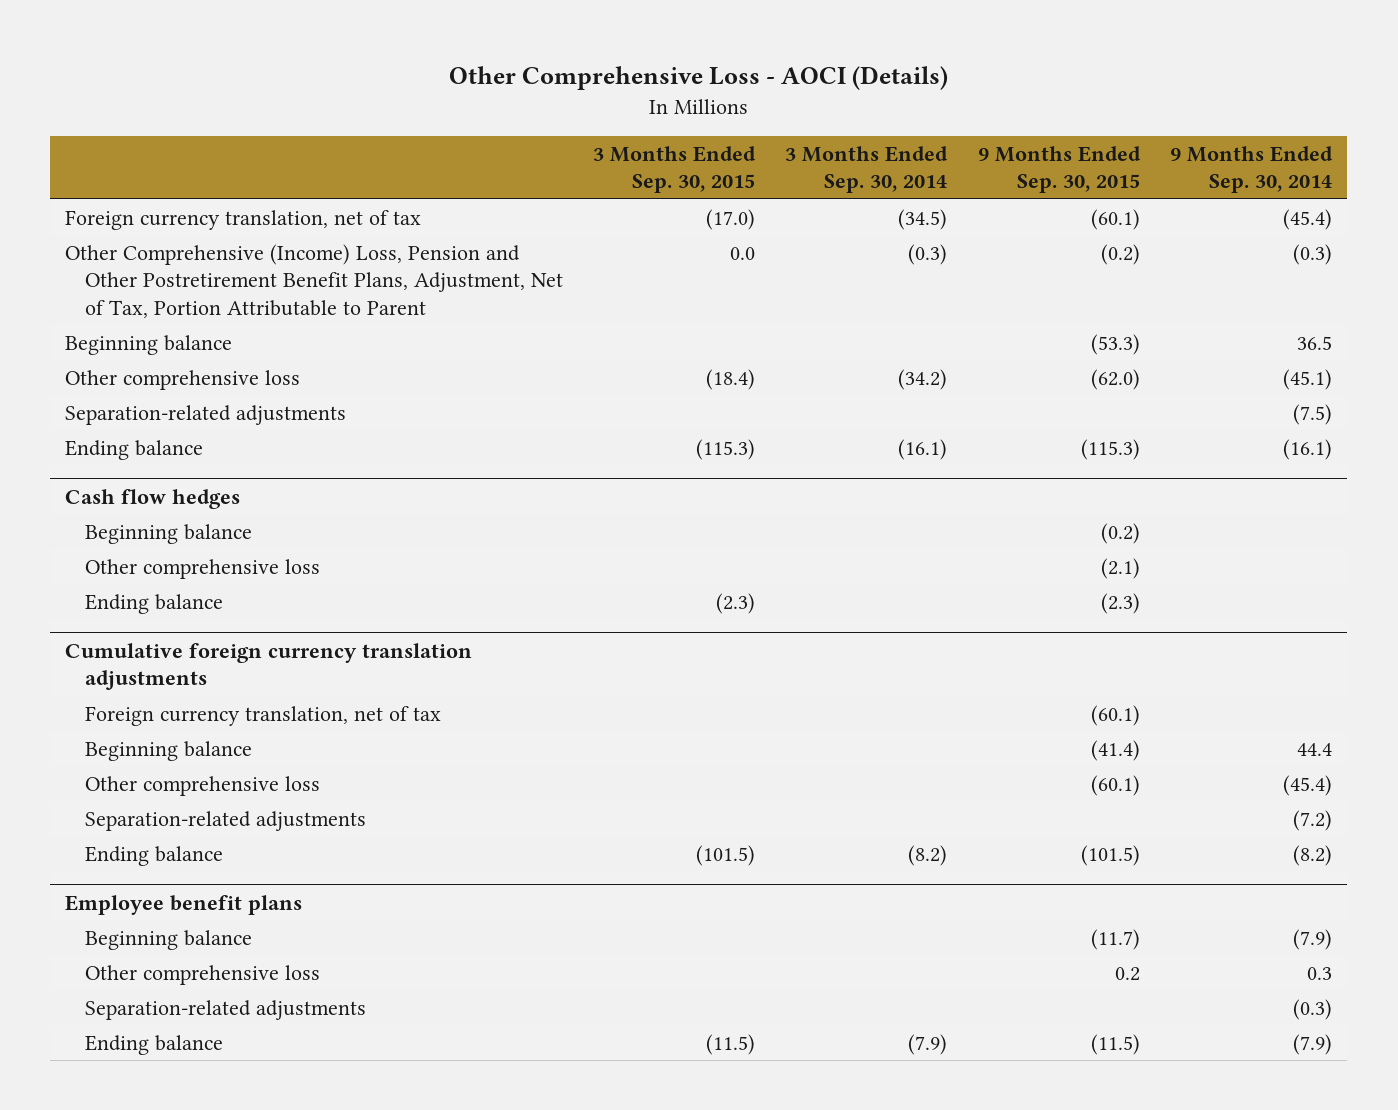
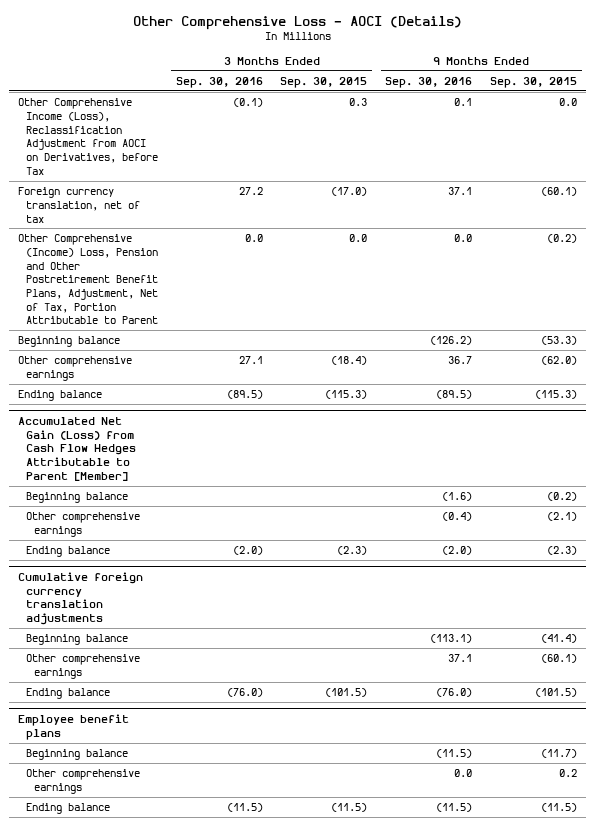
- | 3 Months Ended Sep. 30, 2015 | 3 Months Ended Sep. 30, 2014 | 9 Months Ended Sep. 30, 2015 | 9 Months Ended Sep. 30, 2014
+ | 3 Months Ended Sep. 30, 2016 | 3 Months Ended Sep. 30, 2015 | 9 Months Ended Sep. 30, 2016 | 9 Months Ended Sep. 30, 2015
+ Other Comprehensive Income (Loss), Reclassification Adjustment from AOCI on Derivatives, before Tax | (0.1) | 0.3 | 0.1 | 0.0
- Other comprehensive loss | (18.4) | (34.2) | (62.0) | (45.1)
- Separation-related adjustments | | | | (7.5)
+ Other comprehensive earnings | 27.1 | (18.4) | 36.7 | (62.0)
- Cash flow hedges
+ Accumulated Net Gain (Loss) from Cash Flow Hedges Attributable to Parent [Member]
- Other comprehensive loss | | | (2.1) |
+ Other comprehensive earnings | | | (0.4) | (2.1)
@ Cumulative foreign currency translation adjustments
- Foreign currency translation, net of tax | | | (60.1) |
- Other comprehensive loss | | | (60.1) | (45.4)
- Separation-related adjustments | | | | (7.2)
+ Other comprehensive earnings | | | 37.1 | (60.1)
@ Employee benefit plans
- Other comprehensive loss | | | 0.2 | 0.3
- Separation-related adjustments | | | | (0.3)
+ Other comprehensive earnings | | | 0.0 | 0.2

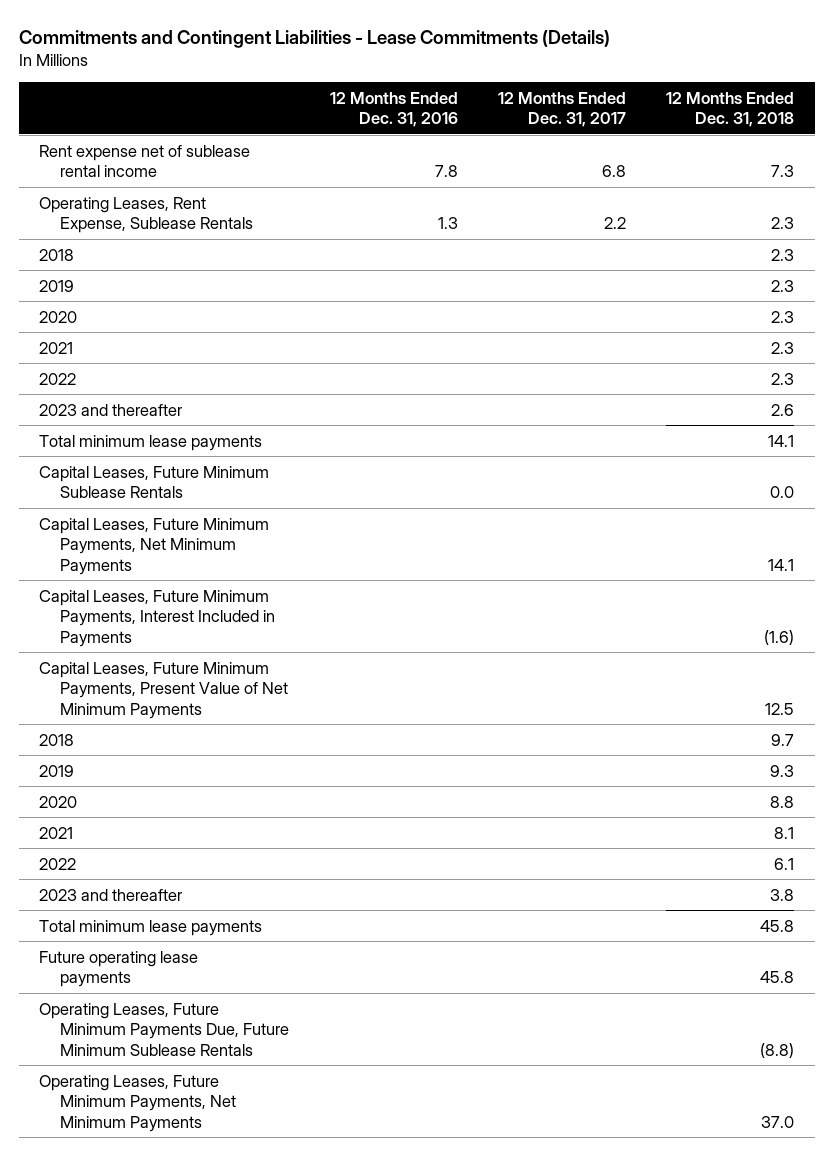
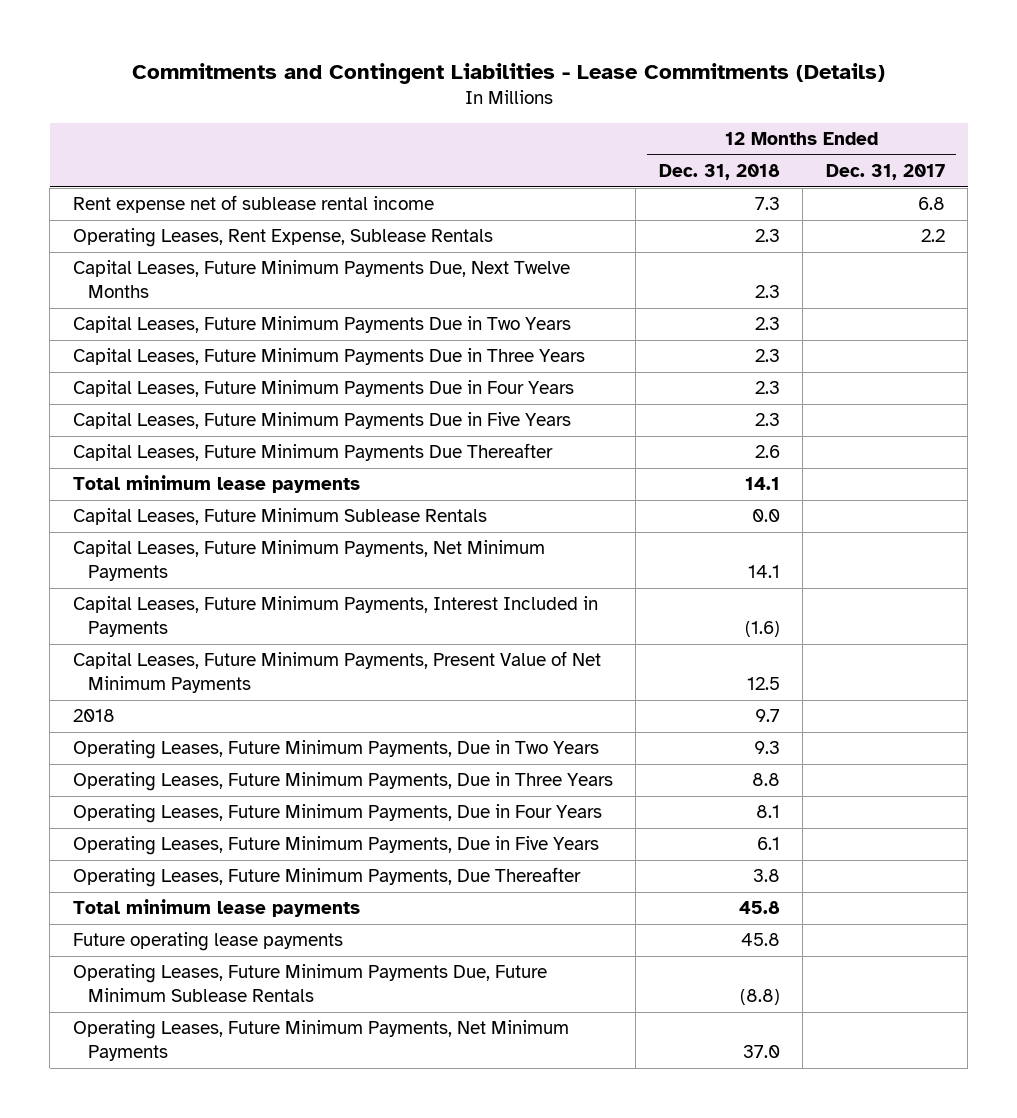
- | 12 Months Ended Dec. 31, 2016 | 12 Months Ended Dec. 31, 2017 | 12 Months Ended Dec. 31, 2018
+ | 12 Months Ended Dec. 31, 2018 | 12 Months Ended Dec. 31, 2017
- 2018 | | | 2.3
- 2019 | | | 2.3
- 2020 | | | 2.3
- 2021 | | | 2.3
- 2022 | | | 2.3
- 2023 and thereafter | | | 2.6
+ Capital Leases, Future Minimum Payments Due, Next Twelve Months | 2.3 |
+ Capital Leases, Future Minimum Payments Due in Two Years | 2.3 |
+ Capital Leases, Future Minimum Payments Due in Three Years | 2.3 |
+ Capital Leases, Future Minimum Payments Due in Four Years | 2.3 |
+ Capital Leases, Future Minimum Payments Due in Five Years | 2.3 |
+ Capital Leases, Future Minimum Payments Due Thereafter | 2.6 |
- 2019 | | | 9.3
- 2020 | | | 8.8
- 2021 | | | 8.1
- 2022 | | | 6.1
- 2023 and thereafter | | | 3.8
+ Operating Leases, Future Minimum Payments, Due in Two Years | 9.3 |
+ Operating Leases, Future Minimum Payments, Due in Three Years | 8.8 |
+ Operating Leases, Future Minimum Payments, Due in Four Years | 8.1 |
+ Operating Leases, Future Minimum Payments, Due in Five Years | 6.1 |
+ Operating Leases, Future Minimum Payments, Due Thereafter | 3.8 |

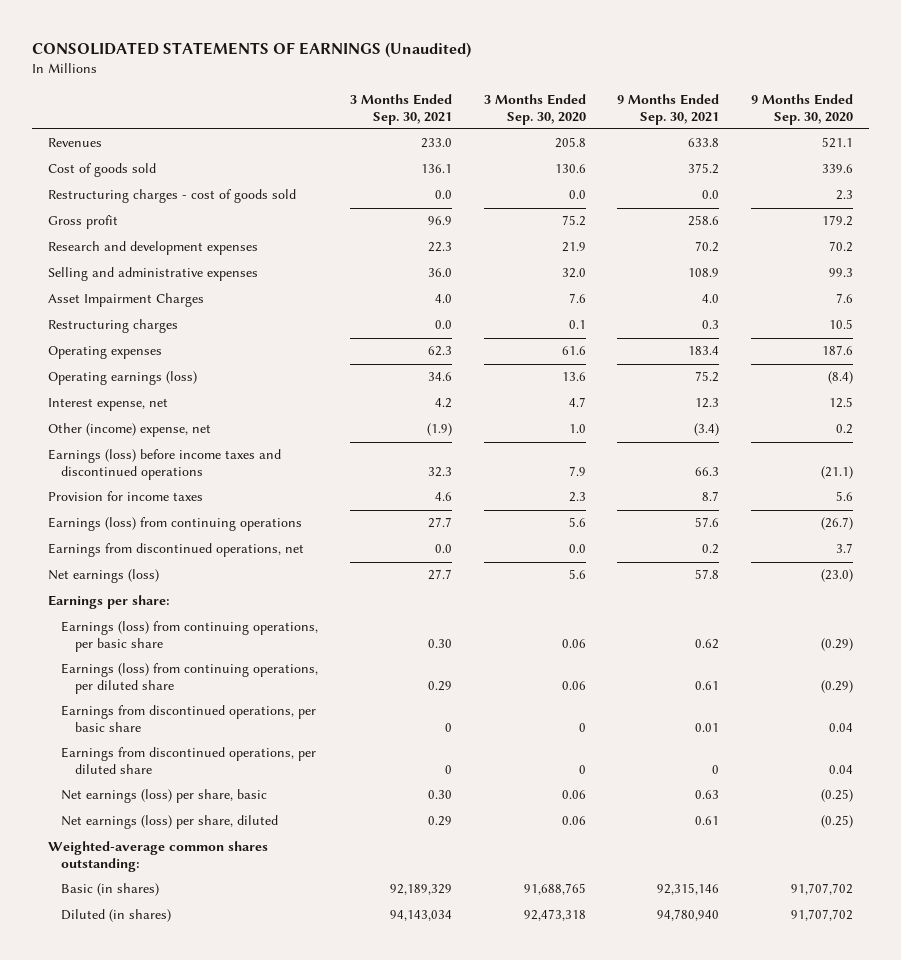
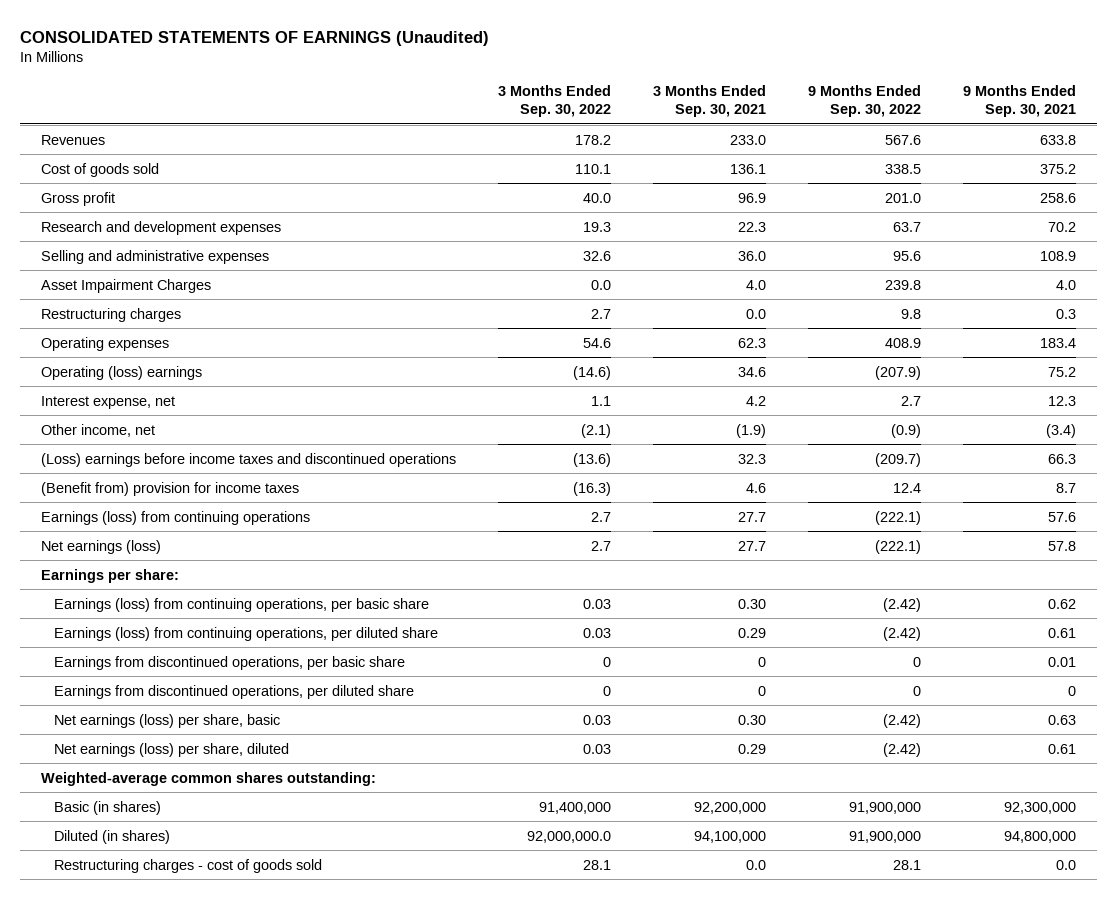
- | 3 Months Ended Sep. 30, 2021 | 3 Months Ended Sep. 30, 2020 | 9 Months Ended Sep. 30, 2021 | 9 Months Ended Sep. 30, 2020
+ | 3 Months Ended Sep. 30, 2022 | 3 Months Ended Sep. 30, 2021 | 9 Months Ended Sep. 30, 2022 | 9 Months Ended Sep. 30, 2021
- Operating earnings (loss) | 34.6 | 13.6 | 75.2 | (8.4)
+ Operating (loss) earnings | (14.6) | 34.6 | (207.9) | 75.2
- Other (income) expense, net | (1.9) | 1.0 | (3.4) | 0.2
- Earnings (loss) before income taxes and discontinued operations | 32.3 | 7.9 | 66.3 | (21.1)
- Provision for income taxes | 4.6 | 2.3 | 8.7 | 5.6
+ Other income, net | (2.1) | (1.9) | (0.9) | (3.4)
+ (Loss) earnings before income taxes and discontinued operations | (13.6) | 32.3 | (209.7) | 66.3
+ (Benefit from) provision for income taxes | (16.3) | 4.6 | 12.4 | 8.7
- Earnings from discontinued operations, net | 0.0 | 0.0 | 0.2 | 3.7
- Basic (in shares) | 92,189,329 | 91,688,765 | 92,315,146 | 91,707,702
- Diluted (in shares) | 94,143,034 | 92,473,318 | 94,780,940 | 91,707,702
+ Basic (in shares) | 91,400,000 | 92,200,000 | 91,900,000 | 92,300,000
+ Diluted (in shares) | 92,000,000.0 | 94,100,000 | 91,900,000 | 94,800,000
moved down: Restructuring charges - cost of goods sold | 28.1 | 0.0 | 28.1 | 0.0

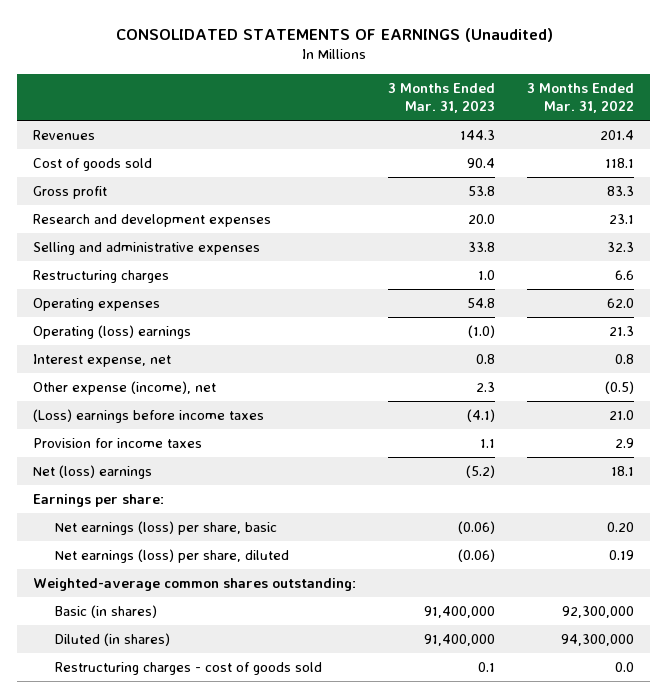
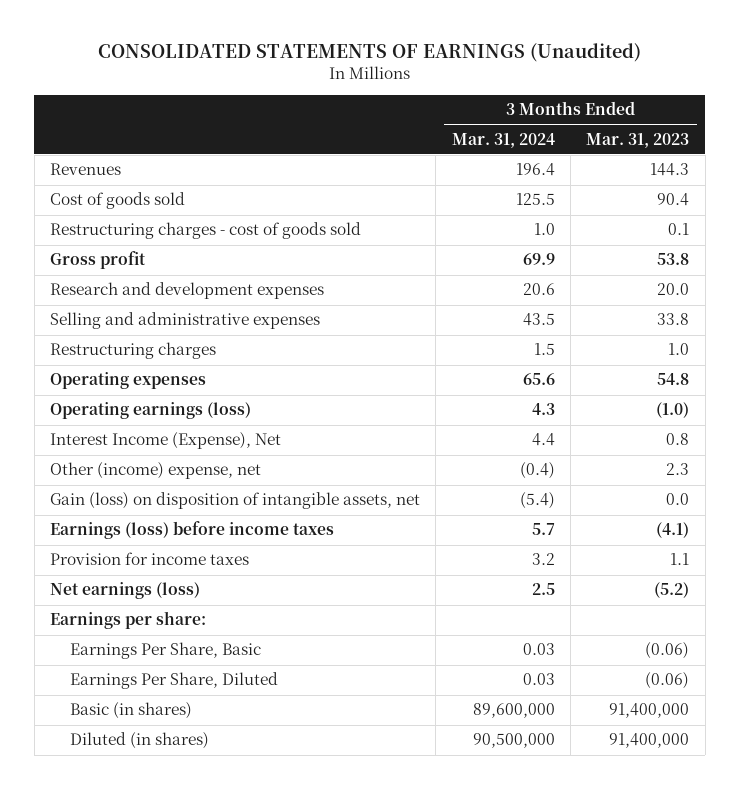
- | 3 Months Ended Mar. 31, 2023 | 3 Months Ended Mar. 31, 2022
+ | 3 Months Ended Mar. 31, 2024 | 3 Months Ended Mar. 31, 2023
moved up: Restructuring charges - cost of goods sold | 1.0 | 0.1
- Operating (loss) earnings | (1.0) | 21.3
- Interest expense, net | 0.8 | 0.8
- Other expense (income), net | 2.3 | (0.5)
- (Loss) earnings before income taxes | (4.1) | 21.0
+ Operating earnings (loss) | 4.3 | (1.0)
+ Interest Income (Expense), Net | 4.4 | 0.8
+ Other (income) expense, net | (0.4) | 2.3
+ Gain (loss) on disposition of intangible assets, net | (5.4) | 0.0
+ Earnings (loss) before income taxes | 5.7 | (4.1)
- Net (loss) earnings | (5.2) | 18.1
+ Net earnings (loss) | 2.5 | (5.2)
- Net earnings (loss) per share, basic | (0.06) | 0.20
- Net earnings (loss) per share, diluted | (0.06) | 0.19
- Weighted-average common shares outstanding:
+ Earnings Per Share, Basic | 0.03 | (0.06)
+ Earnings Per Share, Diluted | 0.03 | (0.06)

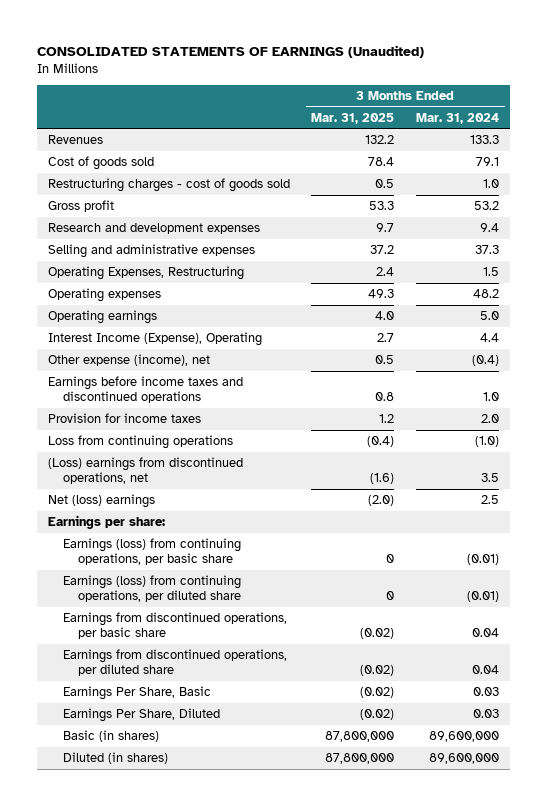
- | 3 Months Ended Mar. 31, 2024 | 3 Months Ended Mar. 31, 2023
+ | 3 Months Ended Mar. 31, 2025 | 3 Months Ended Mar. 31, 2024
- Revenues | 196.4 | 144.3
- Cost of goods sold | 125.5 | 90.4
+ Revenues | 132.2 | 133.3
+ Cost of goods sold | 78.4 | 79.1
- Gross profit | 69.9 | 53.8
- Research and development expenses | 20.6 | 20.0
- Selling and administrative expenses | 43.5 | 33.8
- Restructuring charges | 1.5 | 1.0
- Operating expenses | 65.6 | 54.8
- Operating earnings (loss) | 4.3 | (1.0)
- Interest Income (Expense), Net | 4.4 | 0.8
- Other (income) expense, net | (0.4) | 2.3
- Gain (loss) on disposition of intangible assets, net | (5.4) | 0.0
- Earnings (loss) before income taxes | 5.7 | (4.1)
- Provision for income taxes | 3.2 | 1.1
- Net earnings (loss) | 2.5 | (5.2)
+ Gross profit | 53.3 | 53.2
+ Research and development expenses | 9.7 | 9.4
+ Selling and administrative expenses | 37.2 | 37.3
+ Operating Expenses, Restructuring | 2.4 | 1.5
+ Operating expenses | 49.3 | 48.2
+ Operating earnings | 4.0 | 5.0
+ Interest Income (Expense), Operating | 2.7 | 4.4
+ Other expense (income), net | 0.5 | (0.4)
+ Earnings before income taxes and discontinued operations | 0.8 | 1.0
+ Provision for income taxes | 1.2 | 2.0
+ Loss from continuing operations | (0.4) | (1.0)
+ (Loss) earnings from discontinued operations, net | (1.6) | 3.5
+ Net (loss) earnings | (2.0) | 2.5
+ Earnings (loss) from continuing operations, per basic share | 0 | (0.01)
+ Earnings (loss) from continuing operations, per diluted share | 0 | (0.01)
+ Earnings from discontinued operations, per basic share | (0.02) | 0.04
+ Earnings from discontinued operations, per diluted share | (0.02) | 0.04
- Diluted (in shares) | 90,500,000 | 91,400,000
+ Diluted (in shares) | 87,800,000 | 89,600,000

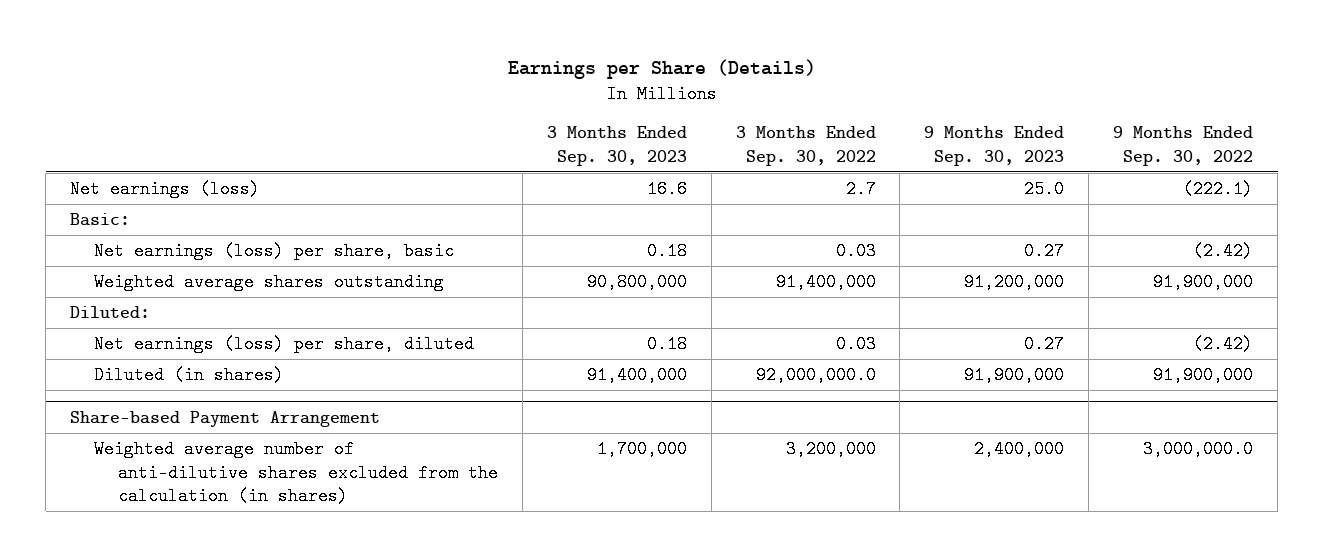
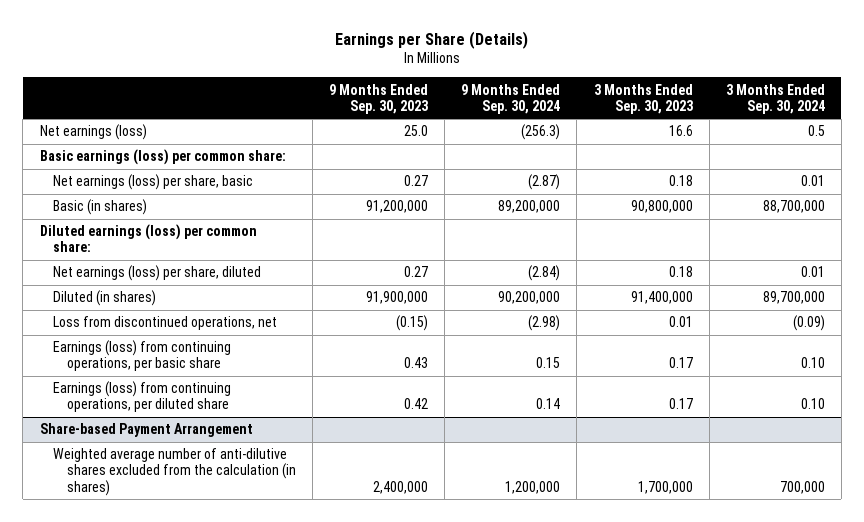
- | 3 Months Ended Sep. 30, 2023 | 3 Months Ended Sep. 30, 2022 | 9 Months Ended Sep. 30, 2023 | 9 Months Ended Sep. 30, 2022
+ | 9 Months Ended Sep. 30, 2023 | 9 Months Ended Sep. 30, 2024 | 3 Months Ended Sep. 30, 2023 | 3 Months Ended Sep. 30, 2024
- Basic:
+ Basic earnings (loss) per common share:
- Weighted average shares outstanding | 90,800,000 | 91,400,000 | 91,200,000 | 91,900,000
- Diluted:
+ Basic (in shares) | 91,200,000 | 89,200,000 | 90,800,000 | 88,700,000
+ Diluted earnings (loss) per common share:
+ Loss from discontinued operations, net | (0.15) | (2.98) | 0.01 | (0.09)
+ Earnings (loss) from continuing operations, per basic share | 0.43 | 0.15 | 0.17 | 0.10
+ Earnings (loss) from continuing operations, per diluted share | 0.42 | 0.14 | 0.17 | 0.10

